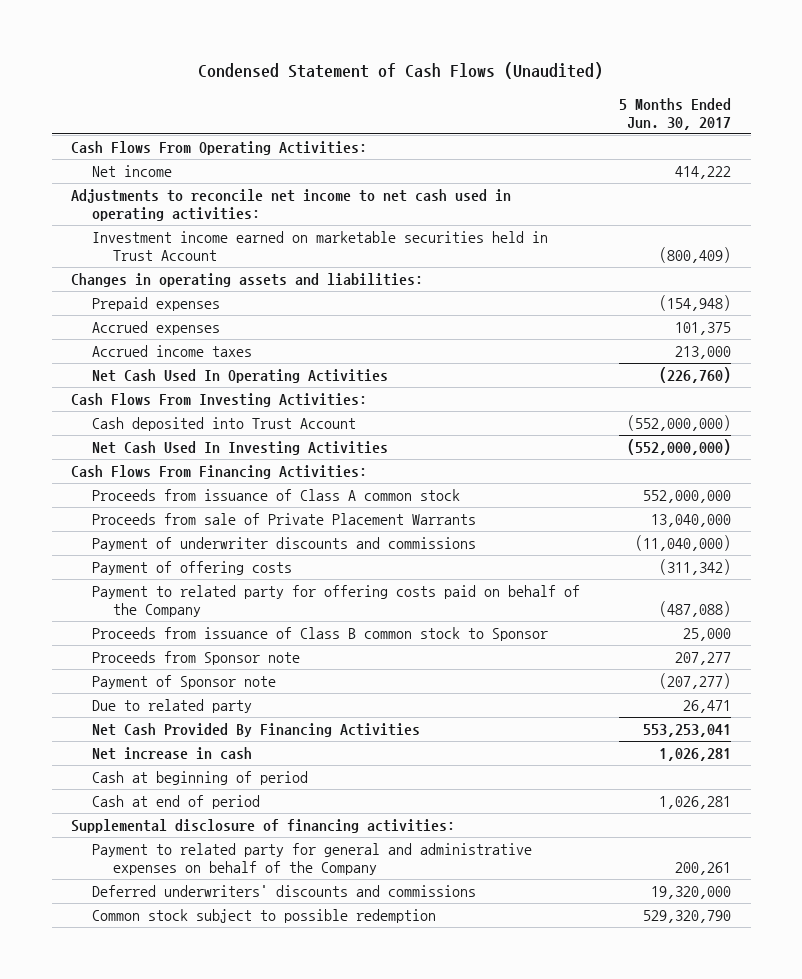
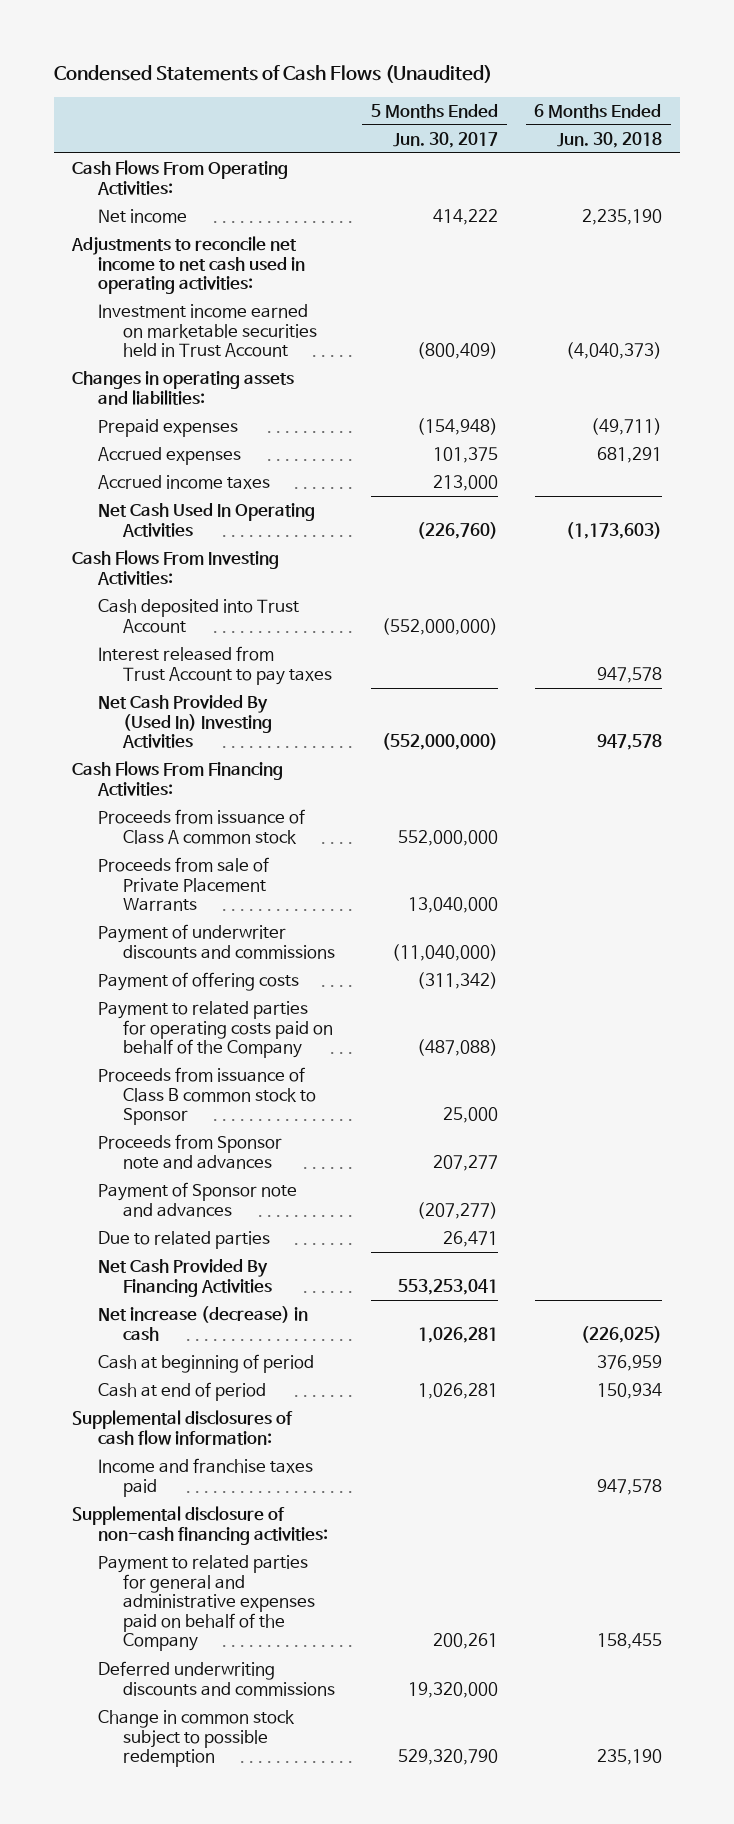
- Condensed Statement of Cash Flows (Unaudited)
+ Condensed Statements of Cash Flows (Unaudited)
- | 5 Months Ended Jun. 30, 2017
+ | 5 Months Ended Jun. 30, 2017 | 6 Months Ended Jun. 30, 2018
- Net Cash Used In Investing Activities | (552,000,000)
+ Interest released from Trust Account to pay taxes | | 947,578
+ Net Cash Provided By (Used In) Investing Activities | (552,000,000) | 947,578
- Payment to related party for offering costs paid on behalf of the Company | (487,088)
+ Payment to related parties for operating costs paid on behalf of the Company | (487,088) |
- Proceeds from Sponsor note | 207,277
- Payment of Sponsor note | (207,277)
- Due to related party | 26,471
+ Proceeds from Sponsor note and advances | 207,277 |
+ Payment of Sponsor note and advances | (207,277) |
+ Due to related parties | 26,471 |
- Net increase in cash | 1,026,281
+ Net increase (decrease) in cash | 1,026,281 | (226,025)
- Supplemental disclosure of financing activities:
- Payment to related party for general and administrative expenses on behalf of the Company | 200,261
- Deferred underwriters' discounts and commissions | 19,320,000
- Common stock subject to possible redemption | 529,320,790
+ Supplemental disclosures of cash flow information:
+ Income and franchise taxes paid | | 947,578
+ Supplemental disclosure of non-cash financing activities:
+ Payment to related parties for general and administrative expenses paid on behalf of the Company | 200,261 | 158,455
+ Deferred underwriting discounts and commissions | 19,320,000 |
+ Change in common stock subject to possible redemption | 529,320,790 | 235,190

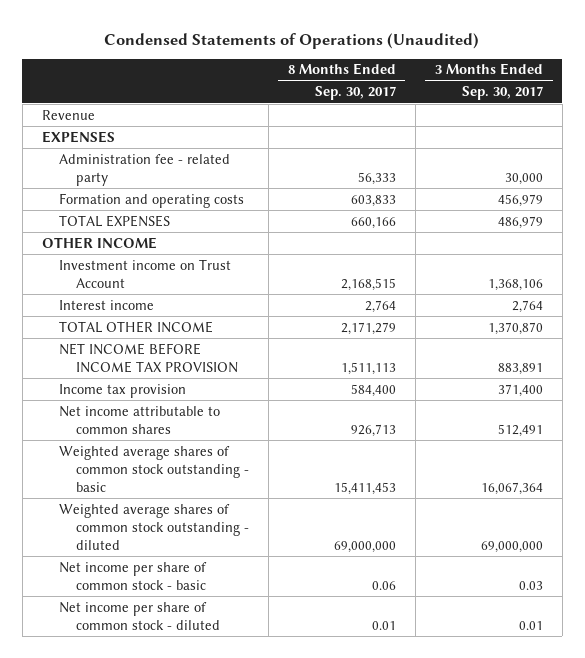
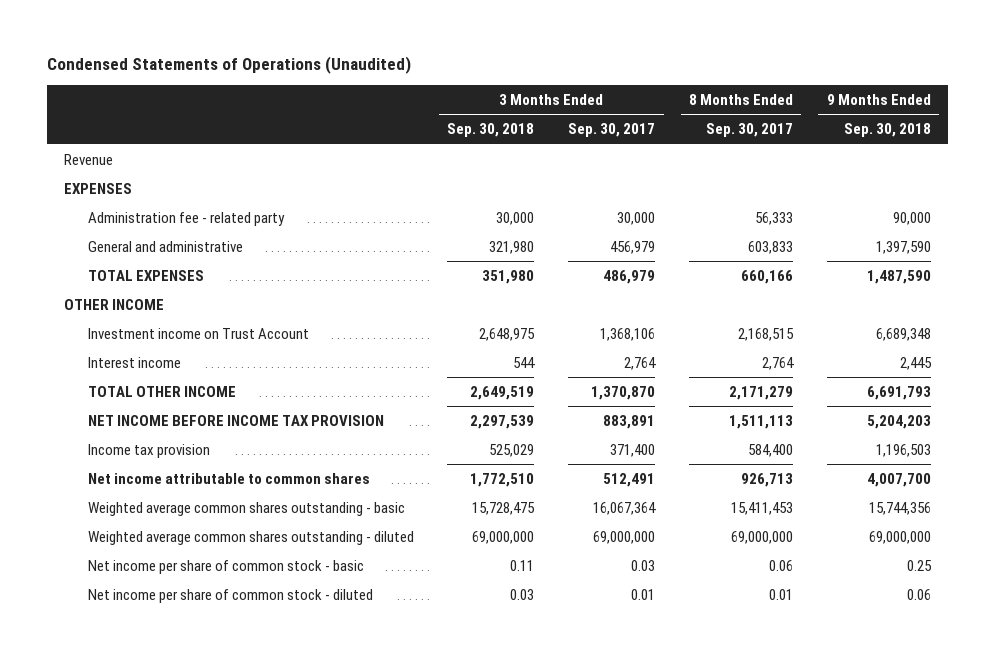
- | 8 Months Ended Sep. 30, 2017 | 3 Months Ended Sep. 30, 2017
+ | 3 Months Ended Sep. 30, 2018 | 3 Months Ended Sep. 30, 2017 | 8 Months Ended Sep. 30, 2017 | 9 Months Ended Sep. 30, 2018
- Formation and operating costs | 603,833 | 456,979
+ General and administrative | 321,980 | 456,979 | 603,833 | 1,397,590
- Weighted average shares of common stock outstanding - basic | 15,411,453 | 16,067,364
- Weighted average shares of common stock outstanding - diluted | 69,000,000 | 69,000,000
+ Weighted average common shares outstanding - basic | 15,728,475 | 16,067,364 | 15,411,453 | 15,744,356
+ Weighted average common shares outstanding - diluted | 69,000,000 | 69,000,000 | 69,000,000 | 69,000,000

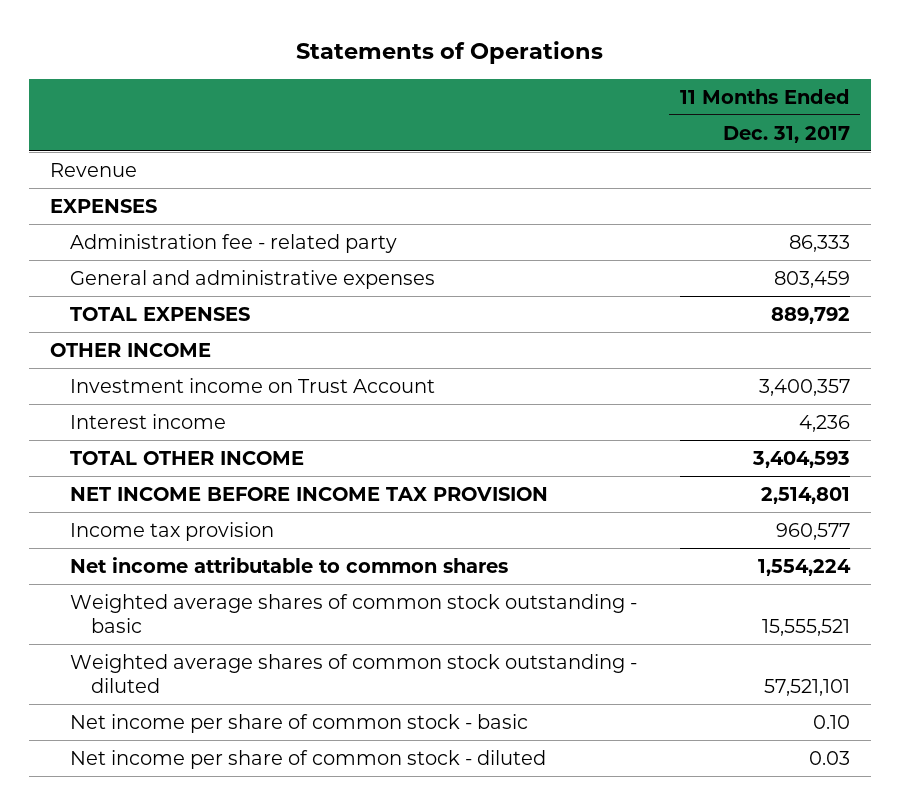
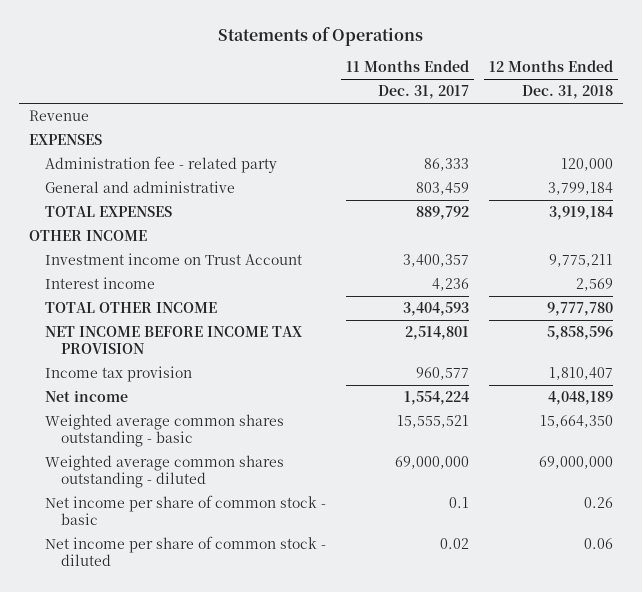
- | 11 Months Ended Dec. 31, 2017
+ | 11 Months Ended Dec. 31, 2017 | 12 Months Ended Dec. 31, 2018
- General and administrative expenses | 803,459
+ General and administrative | 803,459 | 3,799,184
- Net income attributable to common shares | 1,554,224
- Weighted average shares of common stock outstanding - basic | 15,555,521
- Weighted average shares of common stock outstanding - diluted | 57,521,101
- Net income per share of common stock - basic | 0.10
- Net income per share of common stock - diluted | 0.03
+ Net income | 1,554,224 | 4,048,189
+ Weighted average common shares outstanding - basic | 15,555,521 | 15,664,350
+ Weighted average common shares outstanding - diluted | 69,000,000 | 69,000,000
+ Net income per share of common stock - basic | 0.1 | 0.26
+ Net income per share of common stock - diluted | 0.02 | 0.06

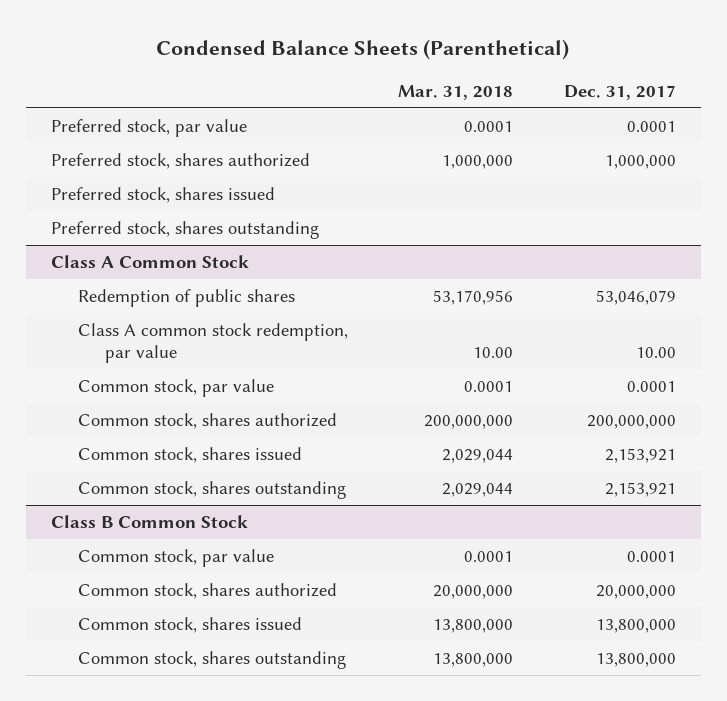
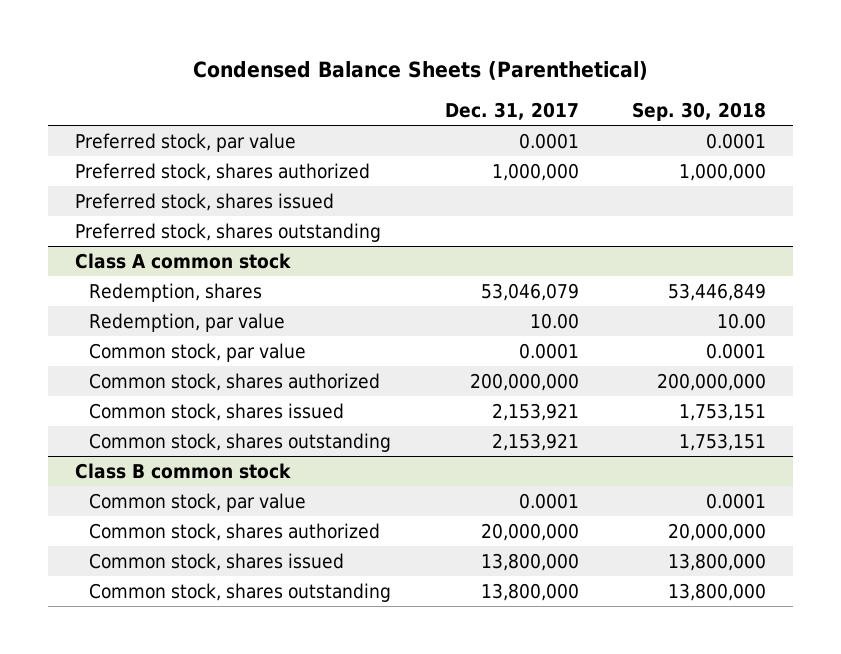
- | Mar. 31, 2018 | Dec. 31, 2017
+ | Dec. 31, 2017 | Sep. 30, 2018
- Class A Common Stock
- Redemption of public shares | 53,170,956 | 53,046,079
- Class A common stock redemption, par value | 10.00 | 10.00
+ Class A common stock
+ Redemption, shares | 53,046,079 | 53,446,849
+ Redemption, par value | 10.00 | 10.00
- Class B Common Stock
+ Class B common stock

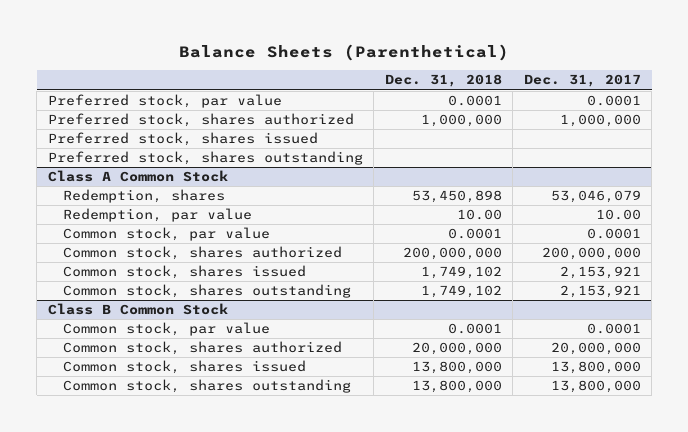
- Condensed Balance Sheets (Parenthetical)
+ Balance Sheets (Parenthetical)
- | Dec. 31, 2017 | Sep. 30, 2018
+ | Dec. 31, 2018 | Dec. 31, 2017
- Class A common stock
+ Class A Common Stock
- Class B common stock
+ Class B Common Stock

